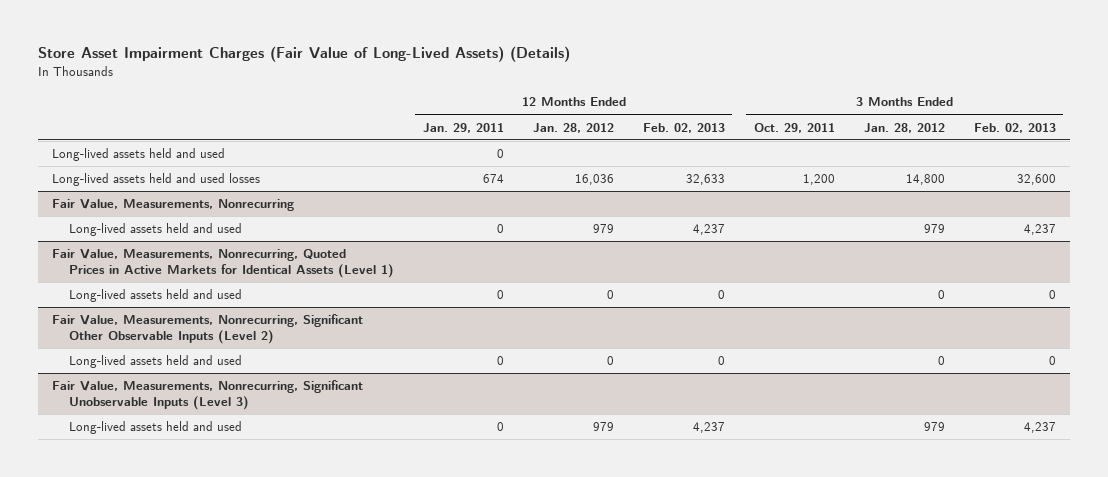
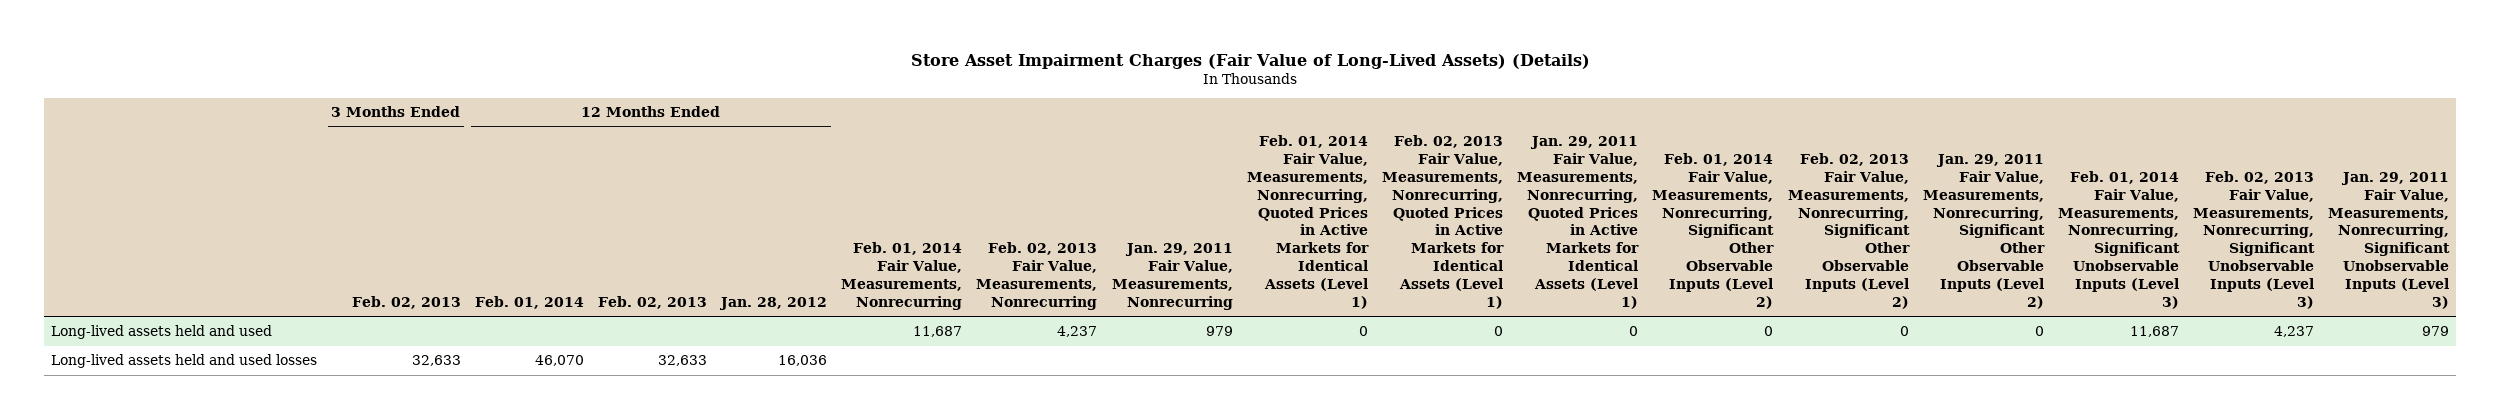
- | 12 Months Ended Jan. 29, 2011 | 12 Months Ended Jan. 28, 2012 | 12 Months Ended Feb. 02, 2013 | 3 Months Ended Oct. 29, 2011 | 3 Months Ended Jan. 28, 2012 | 3 Months Ended Feb. 02, 2013
+ | 3 Months Ended Feb. 02, 2013 | 12 Months Ended Feb. 01, 2014 | 12 Months Ended Feb. 02, 2013 | 12 Months Ended Jan. 28, 2012 | Feb. 01, 2014 Fair Value, Measurements, Nonrecurring | Feb. 02, 2013 Fair Value, Measurements, Nonrecurring | Jan. 29, 2011 Fair Value, Measurements, Nonrecurring | Feb. 01, 2014 Fair Value, Measurements, Nonrecurring, Quoted Prices in Active Markets for Identical Assets (Level 1) | Feb. 02, 2013 Fair Value, Measurements, Nonrecurring, Quoted Prices in Active Markets for Identical Assets (Level 1) | Jan. 29, 2011 Fair Value, Measurements, Nonrecurring, Quoted Prices in Active Markets for Identical Assets (Level 1) | Feb. 01, 2014 Fair Value, Measurements, Nonrecurring, Significant Other Observable Inputs (Level 2) | Feb. 02, 2013 Fair Value, Measurements, Nonrecurring, Significant Other Observable Inputs (Level 2) | Jan. 29, 2011 Fair Value, Measurements, Nonrecurring, Significant Other Observable Inputs (Level 2) | Feb. 01, 2014 Fair Value, Measurements, Nonrecurring, Significant Unobservable Inputs (Level 3) | Feb. 02, 2013 Fair Value, Measurements, Nonrecurring, Significant Unobservable Inputs (Level 3) | Jan. 29, 2011 Fair Value, Measurements, Nonrecurring, Significant Unobservable Inputs (Level 3)
- Long-lived assets held and used losses | 674 | 16,036 | 32,633 | 1,200 | 14,800 | 32,600
- Fair Value, Measurements, Nonrecurring
- Long-lived assets held and used | 0 | 979 | 4,237 | | 979 | 4,237
- Fair Value, Measurements, Nonrecurring, Quoted Prices in Active Markets for Identical Assets (Level 1)
- Long-lived assets held and used | 0 | 0 | 0 | | 0 | 0
- Fair Value, Measurements, Nonrecurring, Significant Other Observable Inputs (Level 2)
- Long-lived assets held and used | 0 | 0 | 0 | | 0 | 0
- Fair Value, Measurements, Nonrecurring, Significant Unobservable Inputs (Level 3)
- Long-lived assets held and used | 0 | 979 | 4,237 | | 979 | 4,237
+ Long-lived assets held and used losses | 32,633 | 46,070 | 32,633 | 16,036 | | | | | | | | | | | |

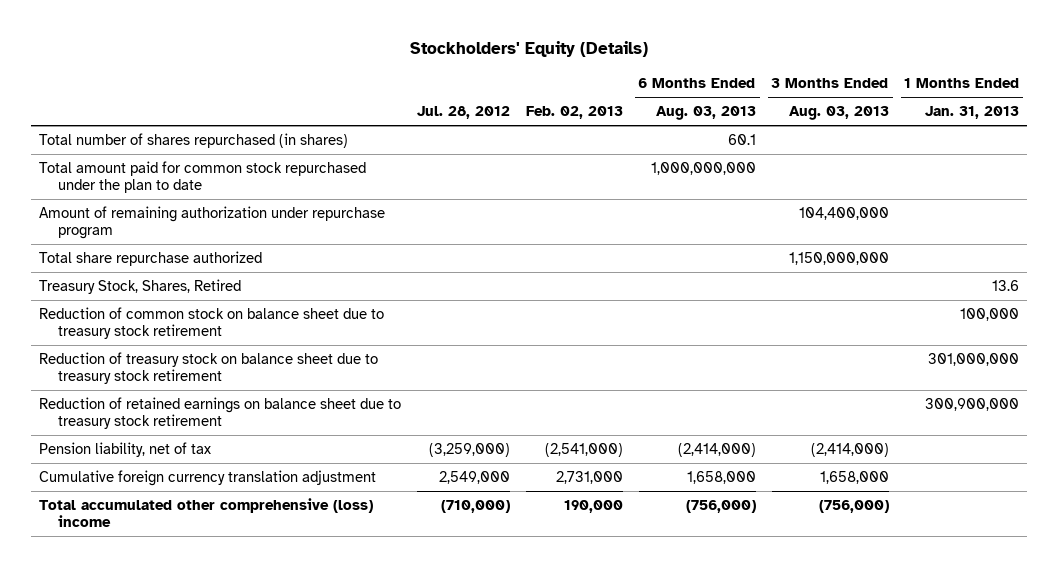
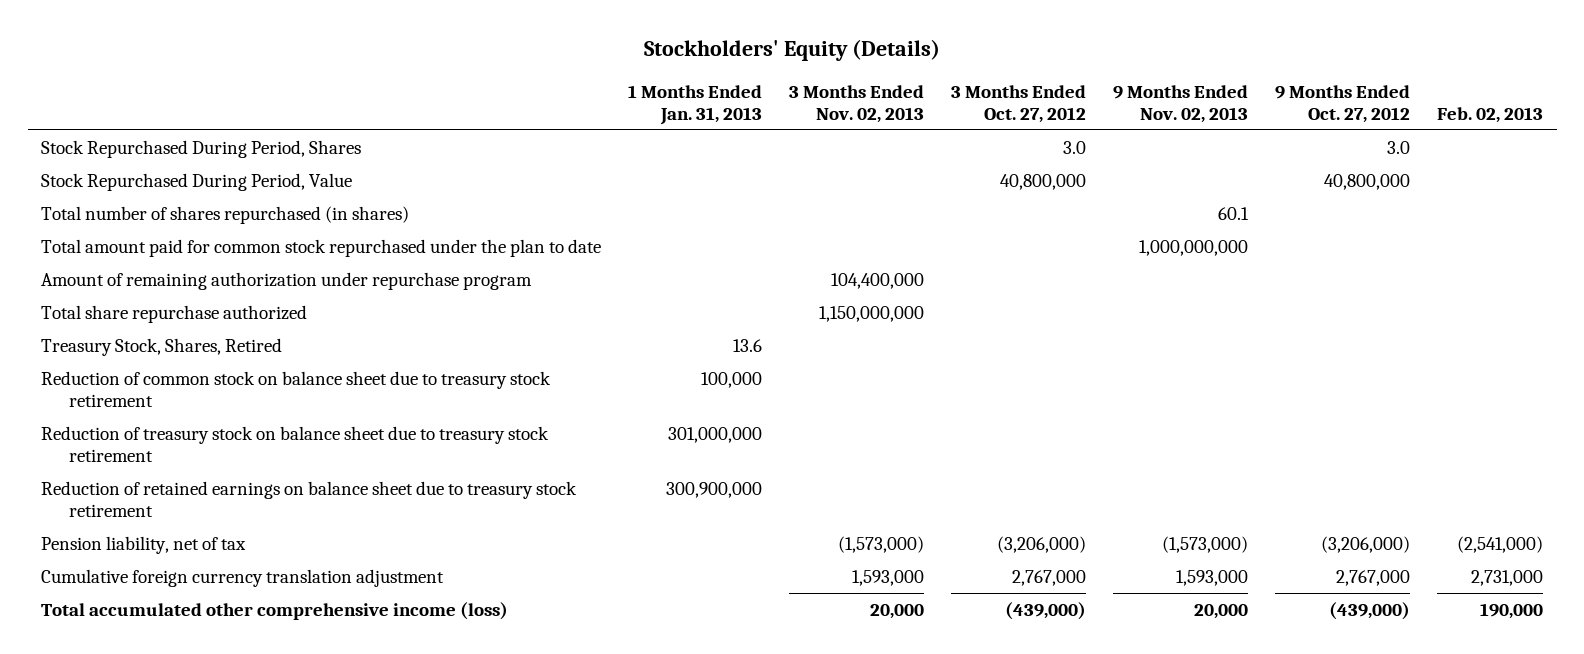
- | Jul. 28, 2012 | Feb. 02, 2013 | 6 Months Ended Aug. 03, 2013 | 3 Months Ended Aug. 03, 2013 | 1 Months Ended Jan. 31, 2013
+ | 1 Months Ended Jan. 31, 2013 | 3 Months Ended Nov. 02, 2013 | 3 Months Ended Oct. 27, 2012 | 9 Months Ended Nov. 02, 2013 | 9 Months Ended Oct. 27, 2012 | Feb. 02, 2013
+ Stock Repurchased During Period, Shares | | | 3.0 | | 3.0 |
+ Stock Repurchased During Period, Value | | | 40,800,000 | | 40,800,000 |
- Total accumulated other comprehensive (loss) income | (710,000) | 190,000 | (756,000) | (756,000) |
+ Total accumulated other comprehensive income (loss) | | 20,000 | (439,000) | 20,000 | (439,000) | 190,000

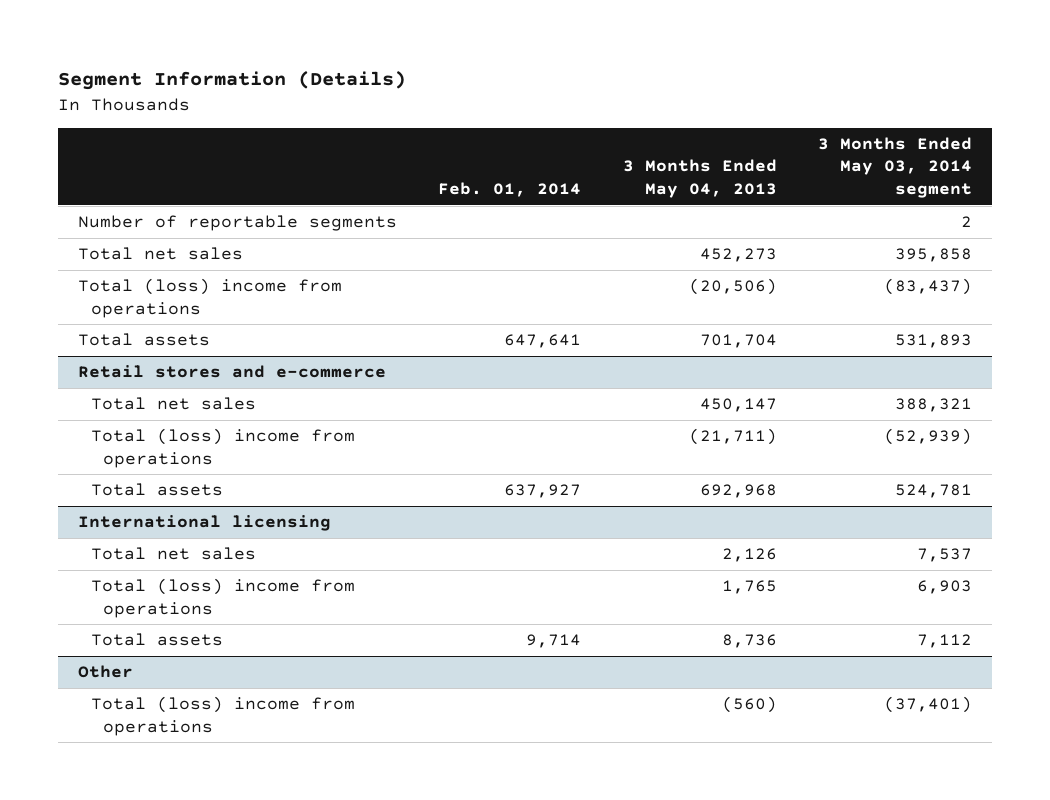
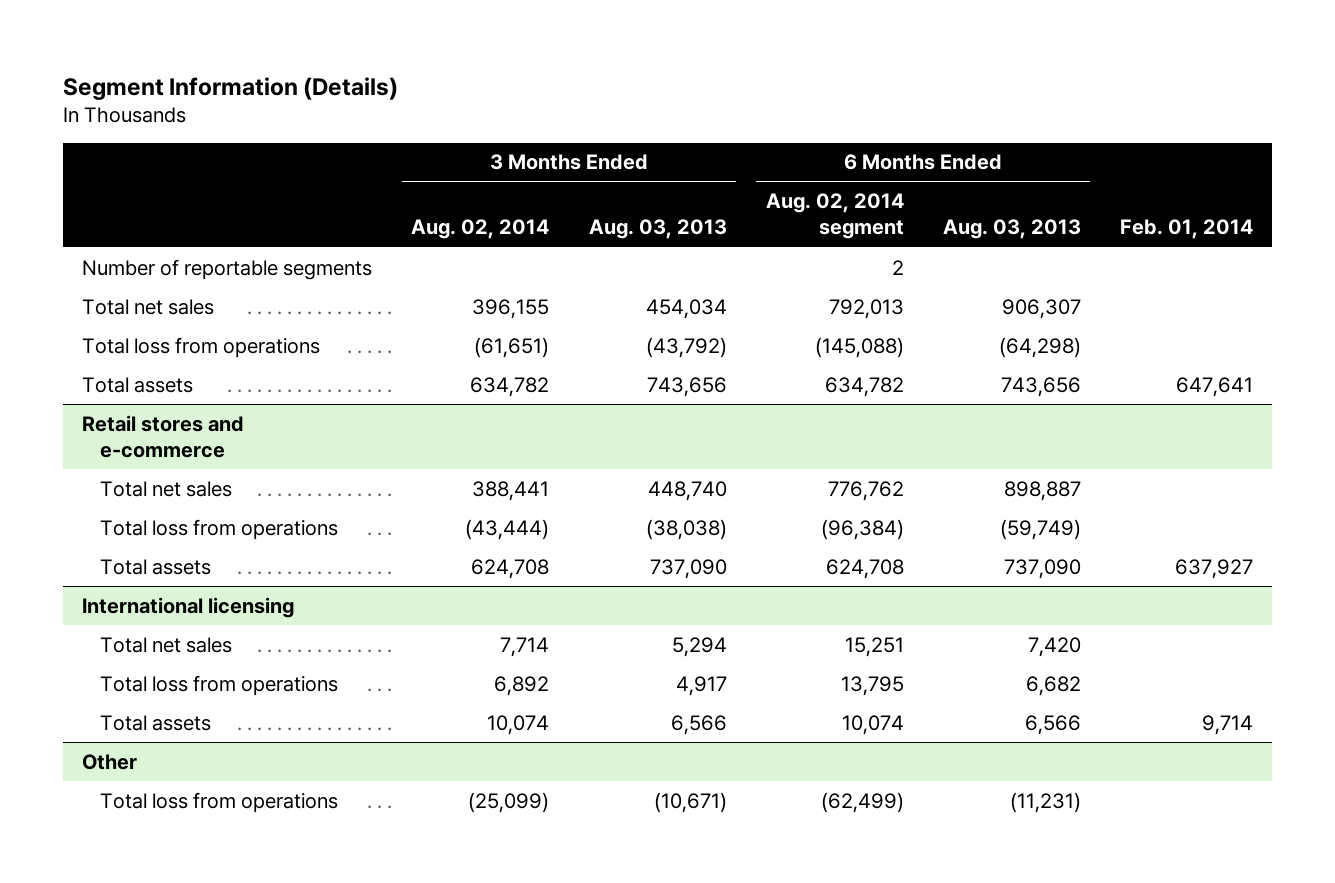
- | Feb. 01, 2014 | 3 Months Ended May 04, 2013 | 3 Months Ended May 03, 2014 segment
+ | 3 Months Ended Aug. 02, 2014 | 3 Months Ended Aug. 03, 2013 | 6 Months Ended Aug. 02, 2014 segment | 6 Months Ended Aug. 03, 2013 | Feb. 01, 2014
- Total (loss) income from operations | | (20,506) | (83,437)
+ Total loss from operations | (61,651) | (43,792) | (145,088) | (64,298) |
@ Retail stores and e-commerce
- Total (loss) income from operations | | (21,711) | (52,939)
+ Total loss from operations | (43,444) | (38,038) | (96,384) | (59,749) |
@ International licensing
- Total (loss) income from operations | | 1,765 | 6,903
+ Total loss from operations | 6,892 | 4,917 | 13,795 | 6,682 |
@ Other
- Total (loss) income from operations | | (560) | (37,401)
+ Total loss from operations | (25,099) | (10,671) | (62,499) | (11,231) |

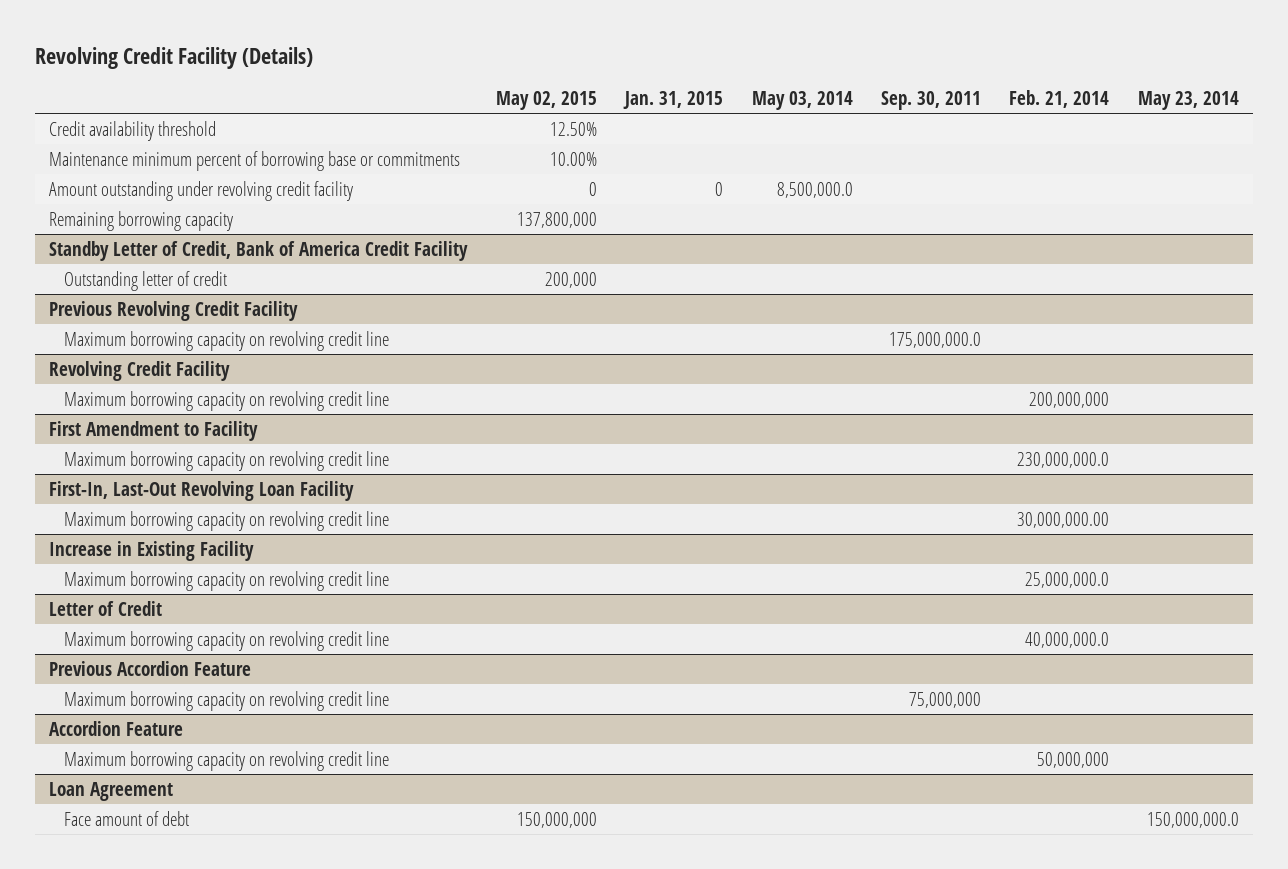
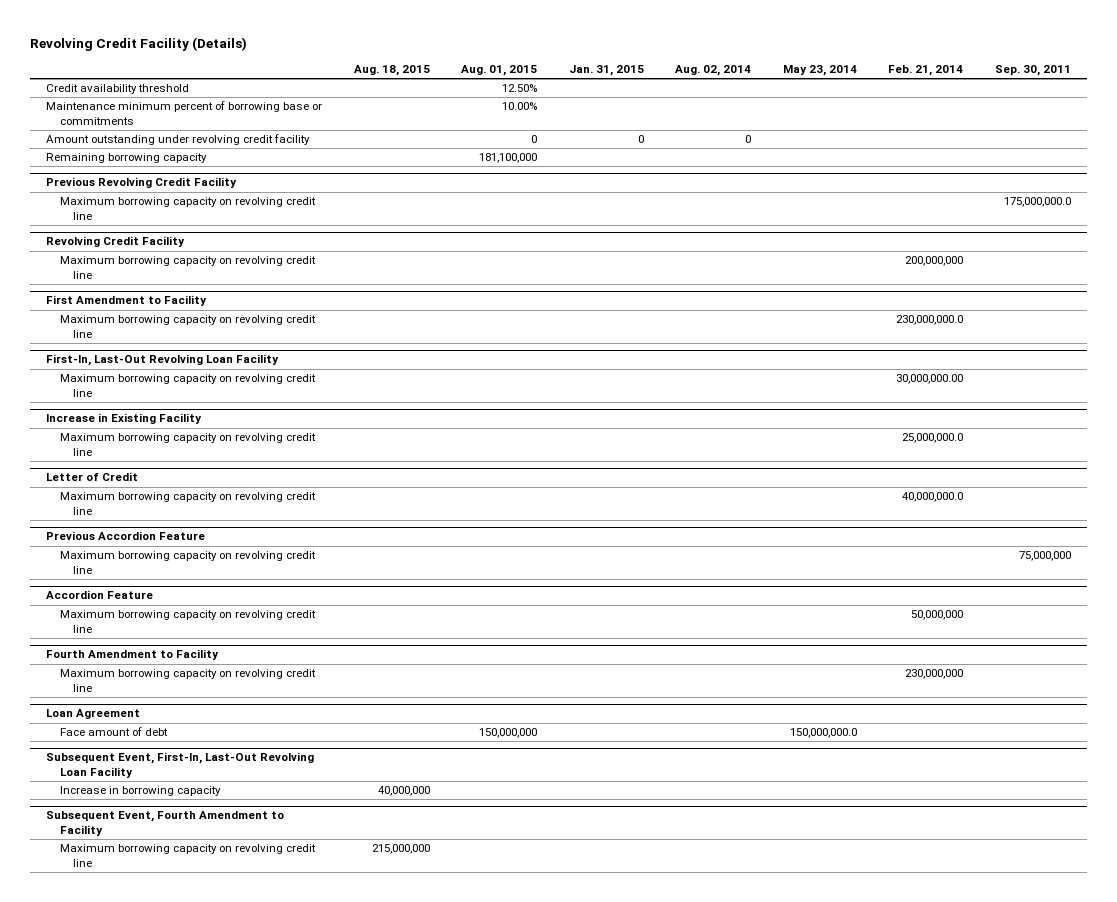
- | May 02, 2015 | Jan. 31, 2015 | May 03, 2014 | Sep. 30, 2011 | Feb. 21, 2014 | May 23, 2014
+ | Aug. 18, 2015 | Aug. 01, 2015 | Jan. 31, 2015 | Aug. 02, 2014 | May 23, 2014 | Feb. 21, 2014 | Sep. 30, 2011
- Standby Letter of Credit, Bank of America Credit Facility
- Outstanding letter of credit | 200,000 | | | | |
+ Fourth Amendment to Facility
+ Maximum borrowing capacity on revolving credit line | | | | | | 230,000,000 |
+ Subsequent Event, First-In, Last-Out Revolving Loan Facility
+ Increase in borrowing capacity | 40,000,000 | | | | | |
+ Subsequent Event, Fourth Amendment to Facility
+ Maximum borrowing capacity on revolving credit line | 215,000,000 | | | | | |

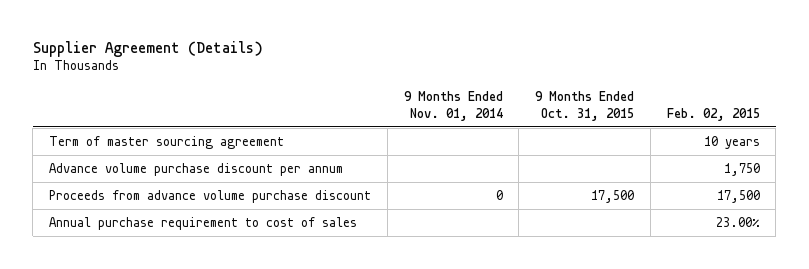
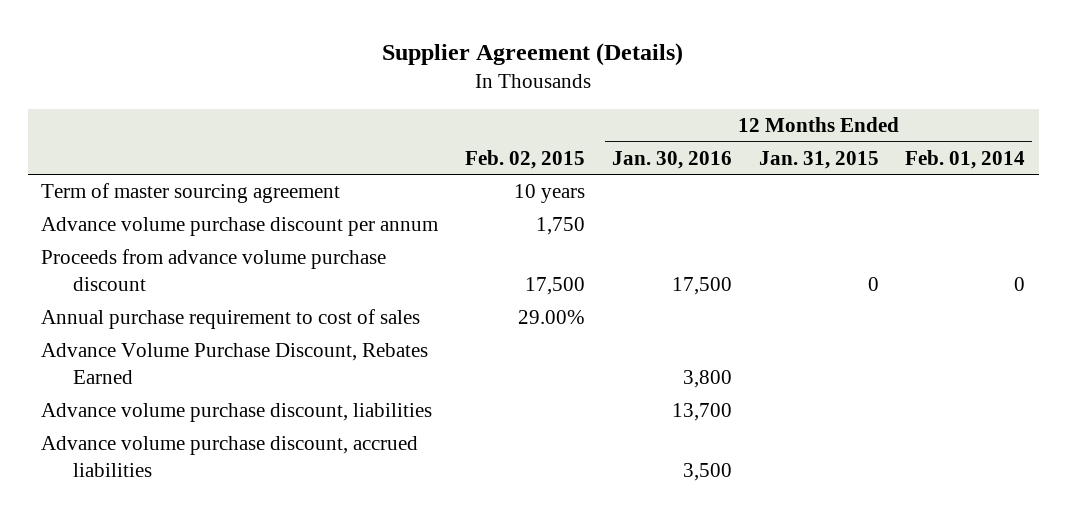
- | 9 Months Ended Nov. 01, 2014 | 9 Months Ended Oct. 31, 2015 | Feb. 02, 2015
+ | Feb. 02, 2015 | 12 Months Ended Jan. 30, 2016 | 12 Months Ended Jan. 31, 2015 | 12 Months Ended Feb. 01, 2014
- Annual purchase requirement to cost of sales | | | 23.00%
+ Annual purchase requirement to cost of sales | 29.00% | | |
+ Advance Volume Purchase Discount, Rebates Earned | | 3,800 | |
+ Advance volume purchase discount, liabilities | | 13,700 | |
+ Advance volume purchase discount, accrued liabilities | | 3,500 | |

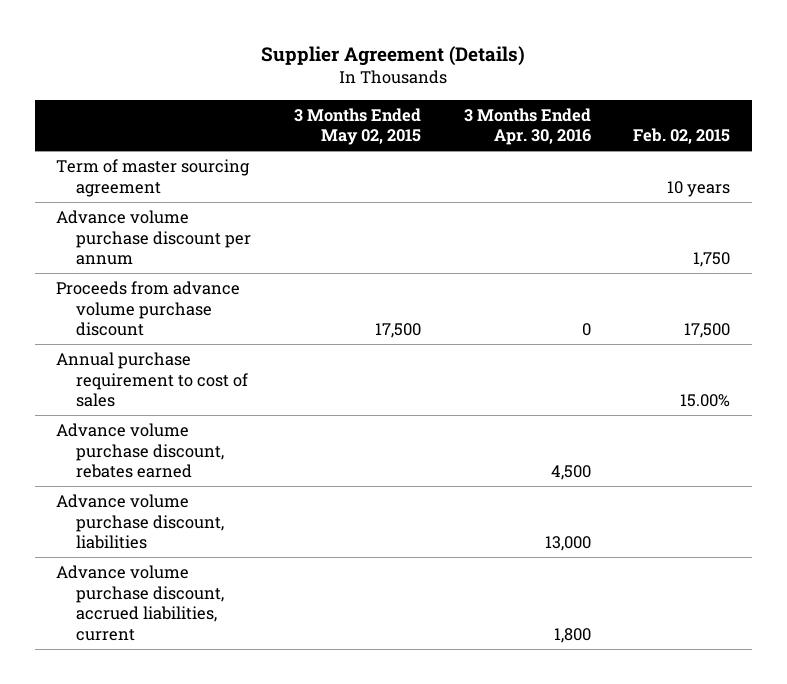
- | Feb. 02, 2015 | 12 Months Ended Jan. 30, 2016 | 12 Months Ended Jan. 31, 2015 | 12 Months Ended Feb. 01, 2014
+ | 3 Months Ended May 02, 2015 | 3 Months Ended Apr. 30, 2016 | Feb. 02, 2015
- Annual purchase requirement to cost of sales | 29.00% | | |
- Advance Volume Purchase Discount, Rebates Earned | | 3,800 | |
+ Annual purchase requirement to cost of sales | | | 15.00%
+ Advance volume purchase discount, rebates earned | | 4,500 |
- Advance volume purchase discount, accrued liabilities | | 3,500 | |
+ Advance volume purchase discount, accrued liabilities, current | | 1,800 |

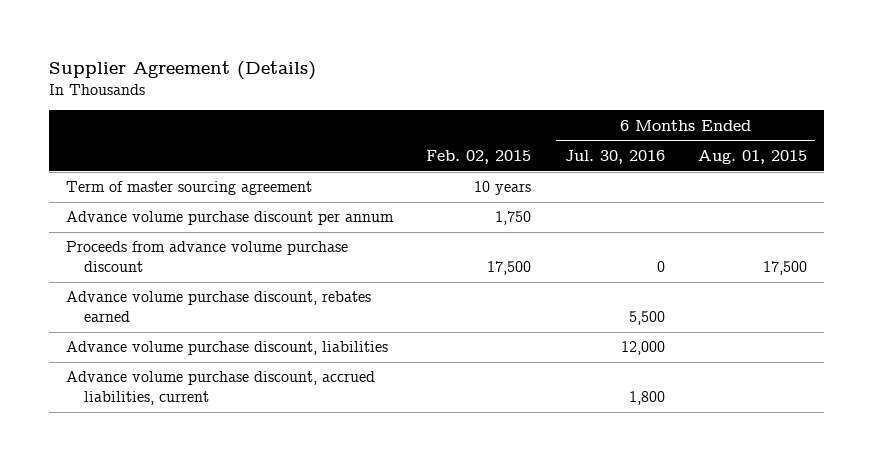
- | 3 Months Ended May 02, 2015 | 3 Months Ended Apr. 30, 2016 | Feb. 02, 2015
+ | Feb. 02, 2015 | 6 Months Ended Jul. 30, 2016 | 6 Months Ended Aug. 01, 2015
- Annual purchase requirement to cost of sales | | | 15.00%

